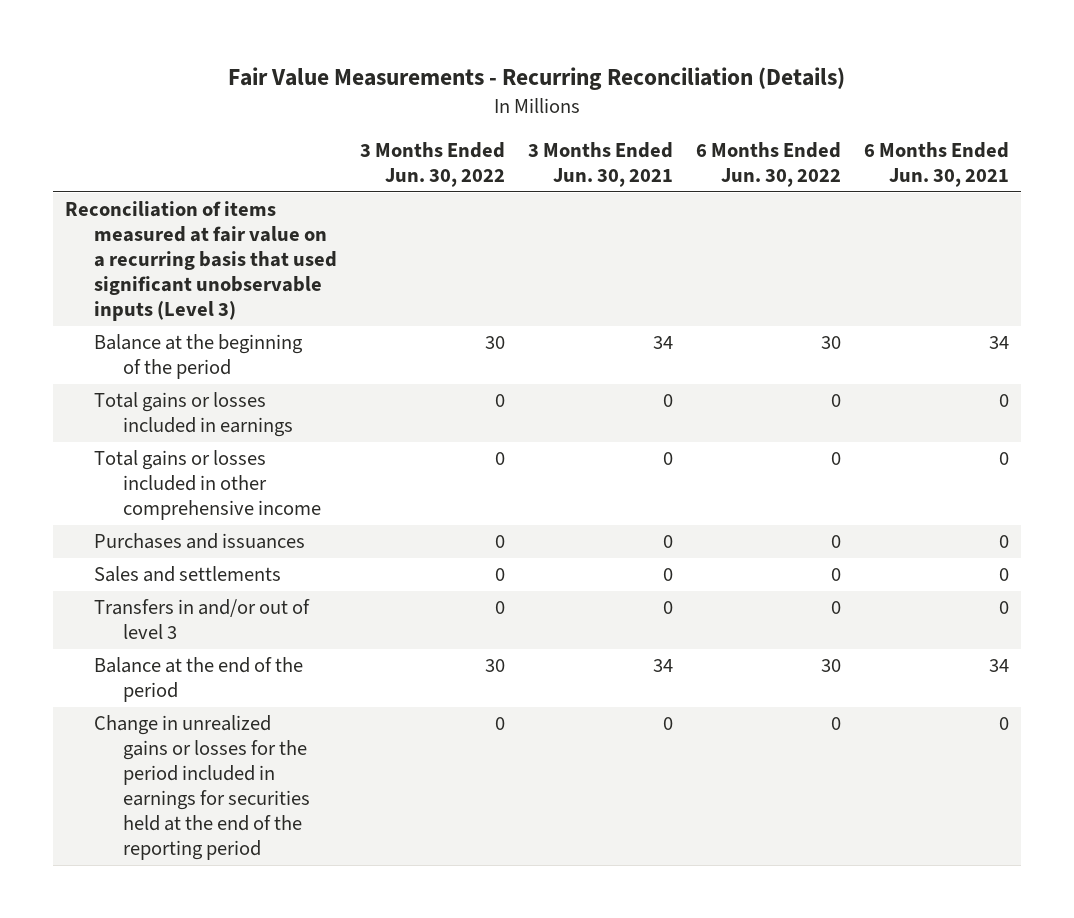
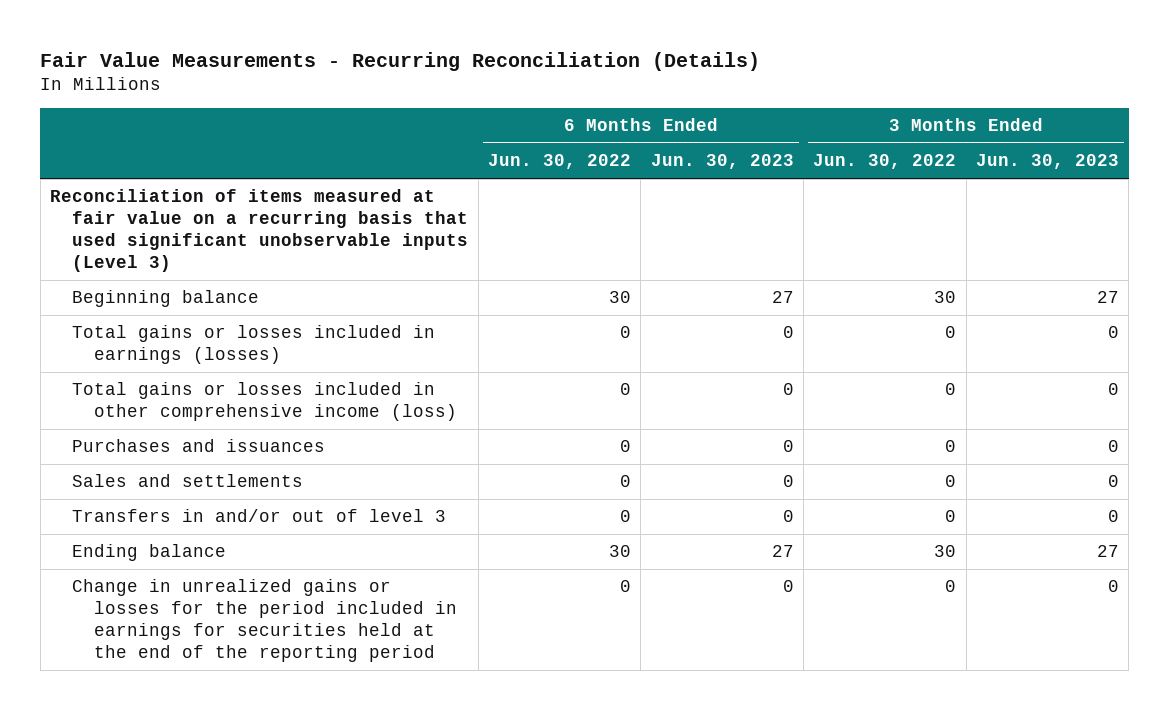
- | 3 Months Ended Jun. 30, 2022 | 3 Months Ended Jun. 30, 2021 | 6 Months Ended Jun. 30, 2022 | 6 Months Ended Jun. 30, 2021
+ | 6 Months Ended Jun. 30, 2022 | 6 Months Ended Jun. 30, 2023 | 3 Months Ended Jun. 30, 2022 | 3 Months Ended Jun. 30, 2023
- Balance at the beginning of the period | 30 | 34 | 30 | 34
- Total gains or losses included in earnings | 0 | 0 | 0 | 0
- Total gains or losses included in other comprehensive income | 0 | 0 | 0 | 0
+ Beginning balance | 30 | 27 | 30 | 27
+ Total gains or losses included in earnings (losses) | 0 | 0 | 0 | 0
+ Total gains or losses included in other comprehensive income (loss) | 0 | 0 | 0 | 0
- Balance at the end of the period | 30 | 34 | 30 | 34
+ Ending balance | 30 | 27 | 30 | 27

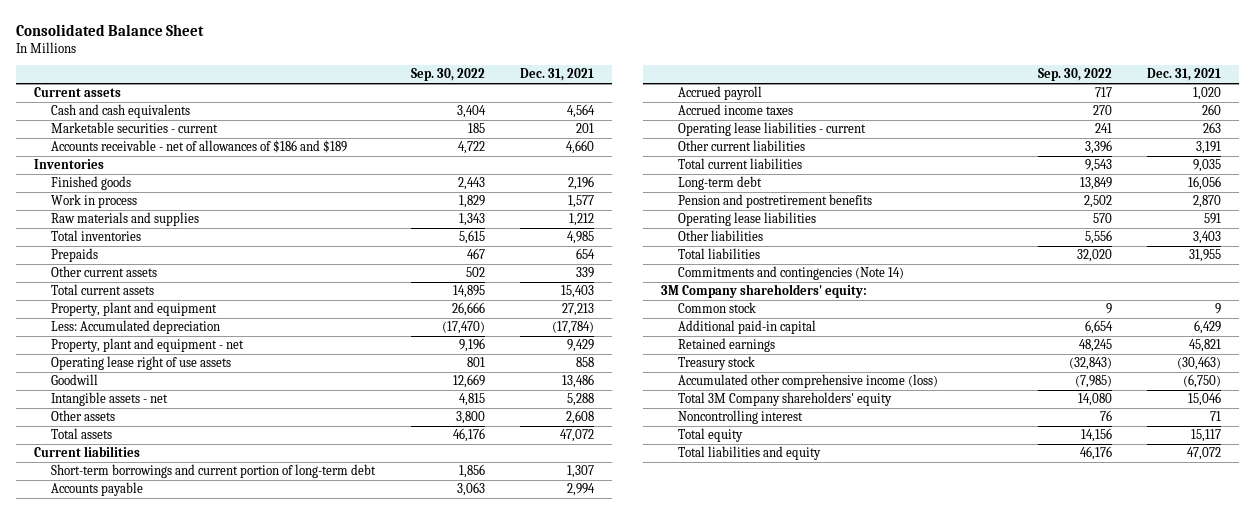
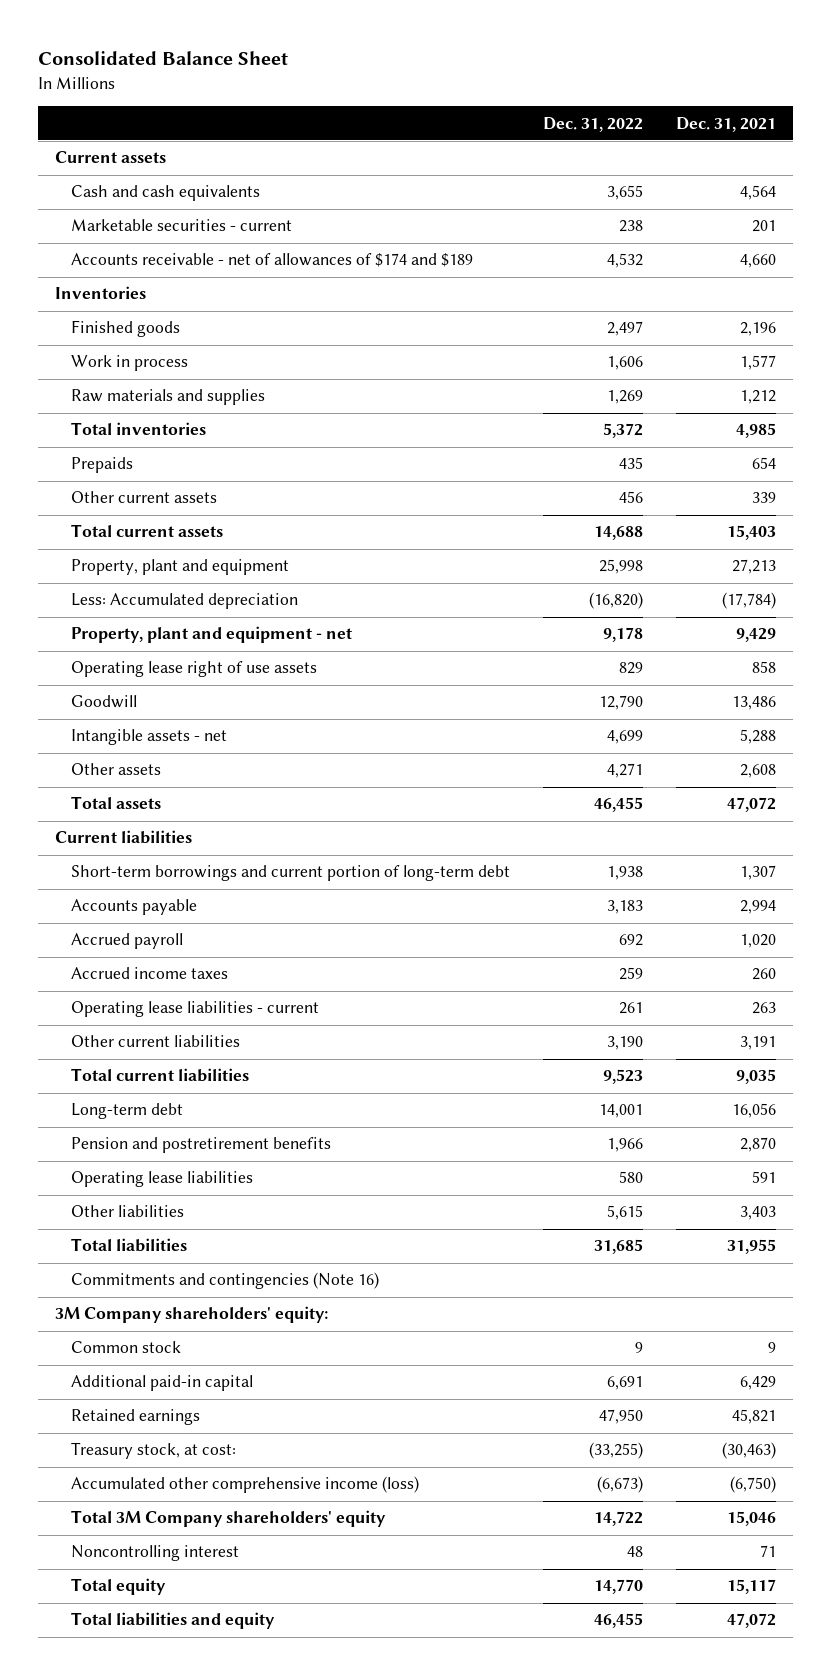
- | Sep. 30, 2022 | Dec. 31, 2021
+ | Dec. 31, 2022 | Dec. 31, 2021
- Accounts receivable - net of allowances of $186 and $189 | 4,722 | 4,660
+ Accounts receivable - net of allowances of $174 and $189 | 4,532 | 4,660
- Commitments and contingencies (Note 14)
+ Commitments and contingencies (Note 16)
- Treasury stock | (32,843) | (30,463)
+ Treasury stock, at cost: | (33,255) | (30,463)

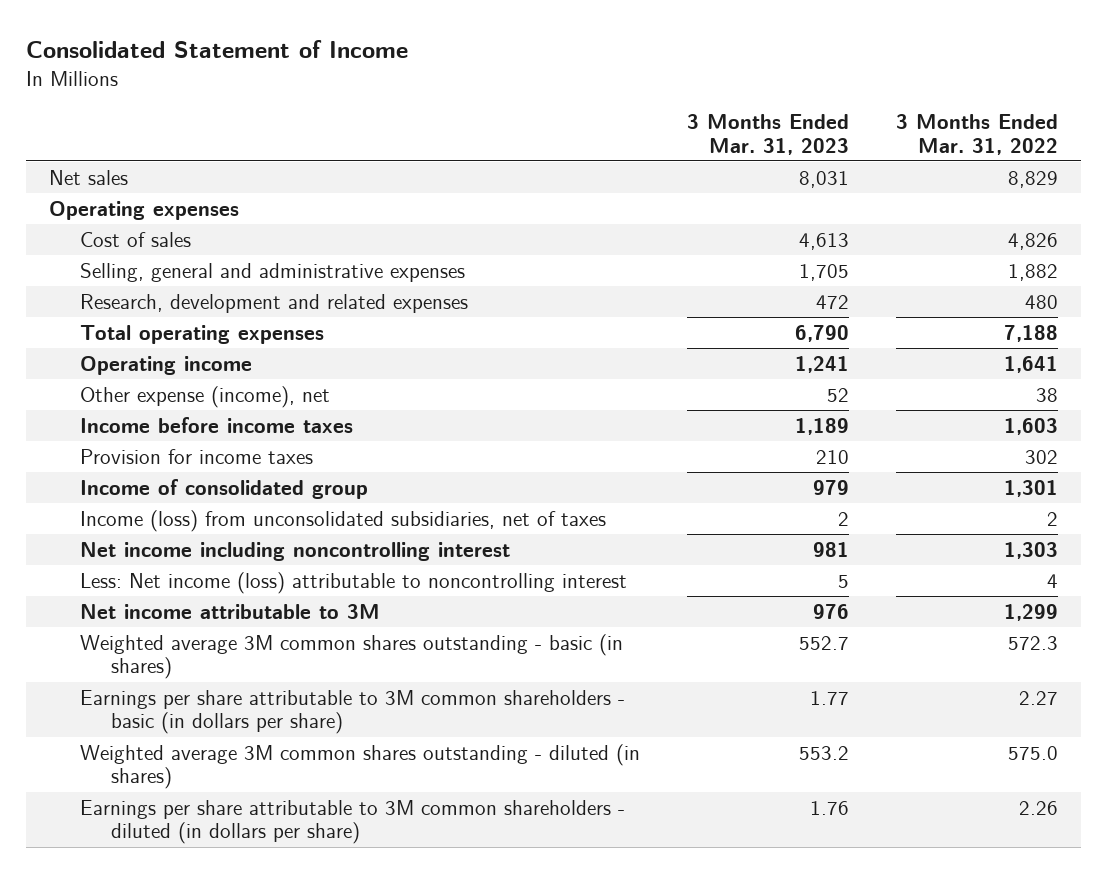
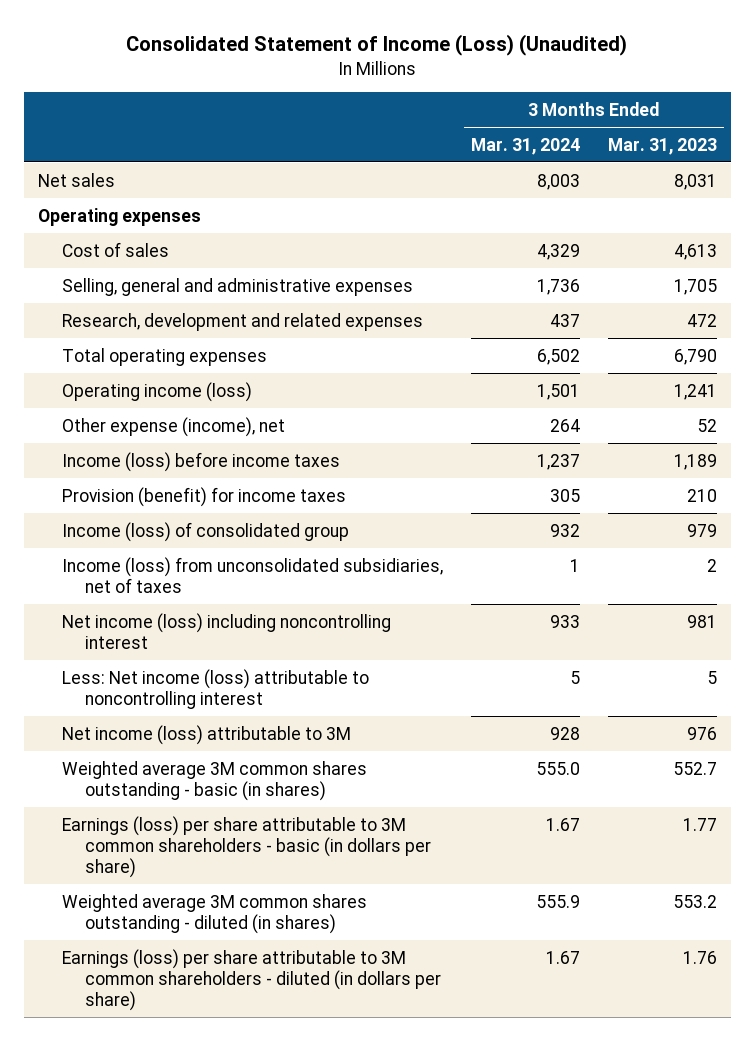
- Consolidated Statement of Income
+ Consolidated Statement of Income (Loss) (Unaudited)
- | 3 Months Ended Mar. 31, 2023 | 3 Months Ended Mar. 31, 2022
+ | 3 Months Ended Mar. 31, 2024 | 3 Months Ended Mar. 31, 2023
- Operating income | 1,241 | 1,641
+ Operating income (loss) | 1,501 | 1,241
- Income before income taxes | 1,189 | 1,603
- Provision for income taxes | 210 | 302
- Income of consolidated group | 979 | 1,301
+ Income (loss) before income taxes | 1,237 | 1,189
+ Provision (benefit) for income taxes | 305 | 210
+ Income (loss) of consolidated group | 932 | 979
- Net income including noncontrolling interest | 981 | 1,303
+ Net income (loss) including noncontrolling interest | 933 | 981
- Net income attributable to 3M | 976 | 1,299
+ Net income (loss) attributable to 3M | 928 | 976
- Earnings per share attributable to 3M common shareholders - basic (in dollars per share) | 1.77 | 2.27
+ Earnings (loss) per share attributable to 3M common shareholders - basic (in dollars per share) | 1.67 | 1.77
- Earnings per share attributable to 3M common shareholders - diluted (in dollars per share) | 1.76 | 2.26
+ Earnings (loss) per share attributable to 3M common shareholders - diluted (in dollars per share) | 1.67 | 1.76

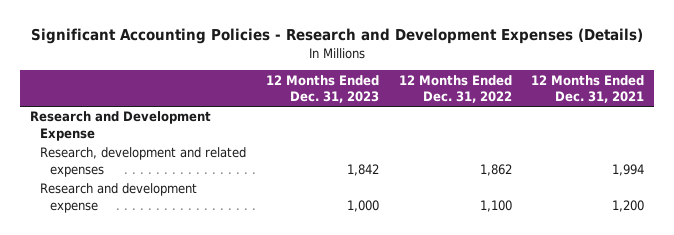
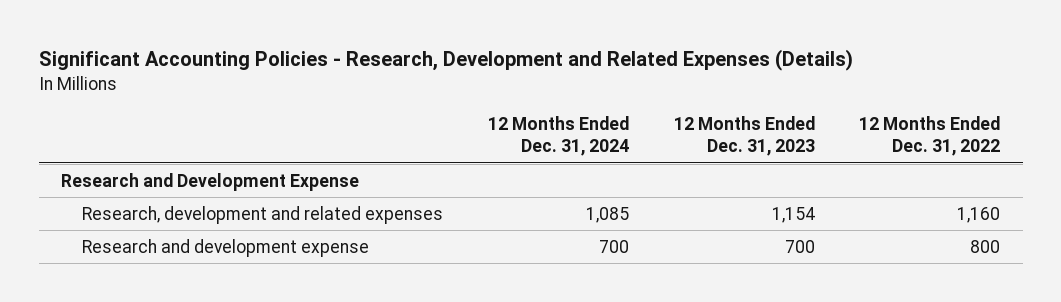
- Significant Accounting Policies - Research and Development Expenses (Details)
+ Significant Accounting Policies - Research, Development and Related Expenses (Details)
- | 12 Months Ended Dec. 31, 2023 | 12 Months Ended Dec. 31, 2022 | 12 Months Ended Dec. 31, 2021
+ | 12 Months Ended Dec. 31, 2024 | 12 Months Ended Dec. 31, 2023 | 12 Months Ended Dec. 31, 2022
- Research, development and related expenses | 1,842 | 1,862 | 1,994
- Research and development expense | 1,000 | 1,100 | 1,200
+ Research, development and related expenses | 1,085 | 1,154 | 1,160
+ Research and development expense | 700 | 700 | 800

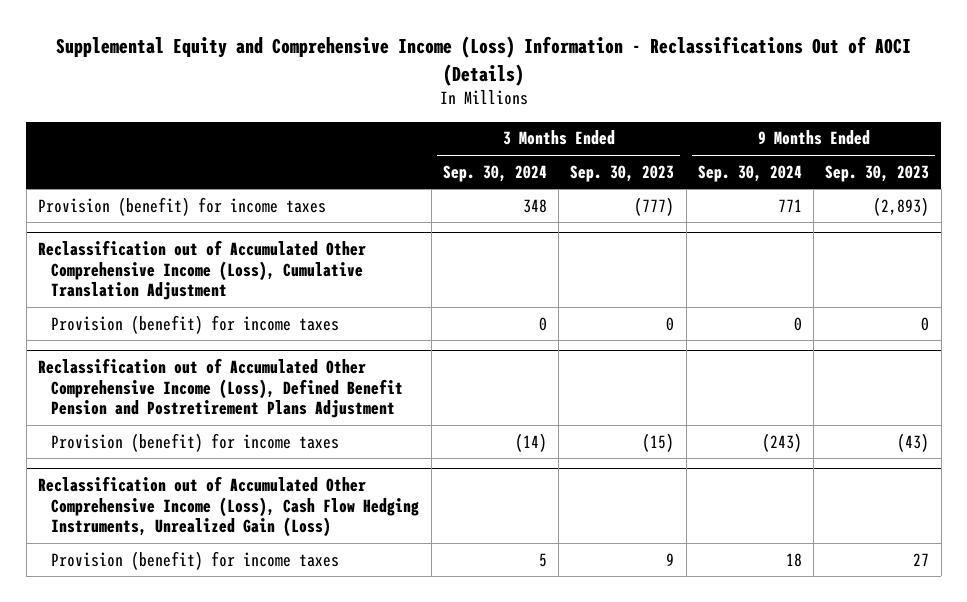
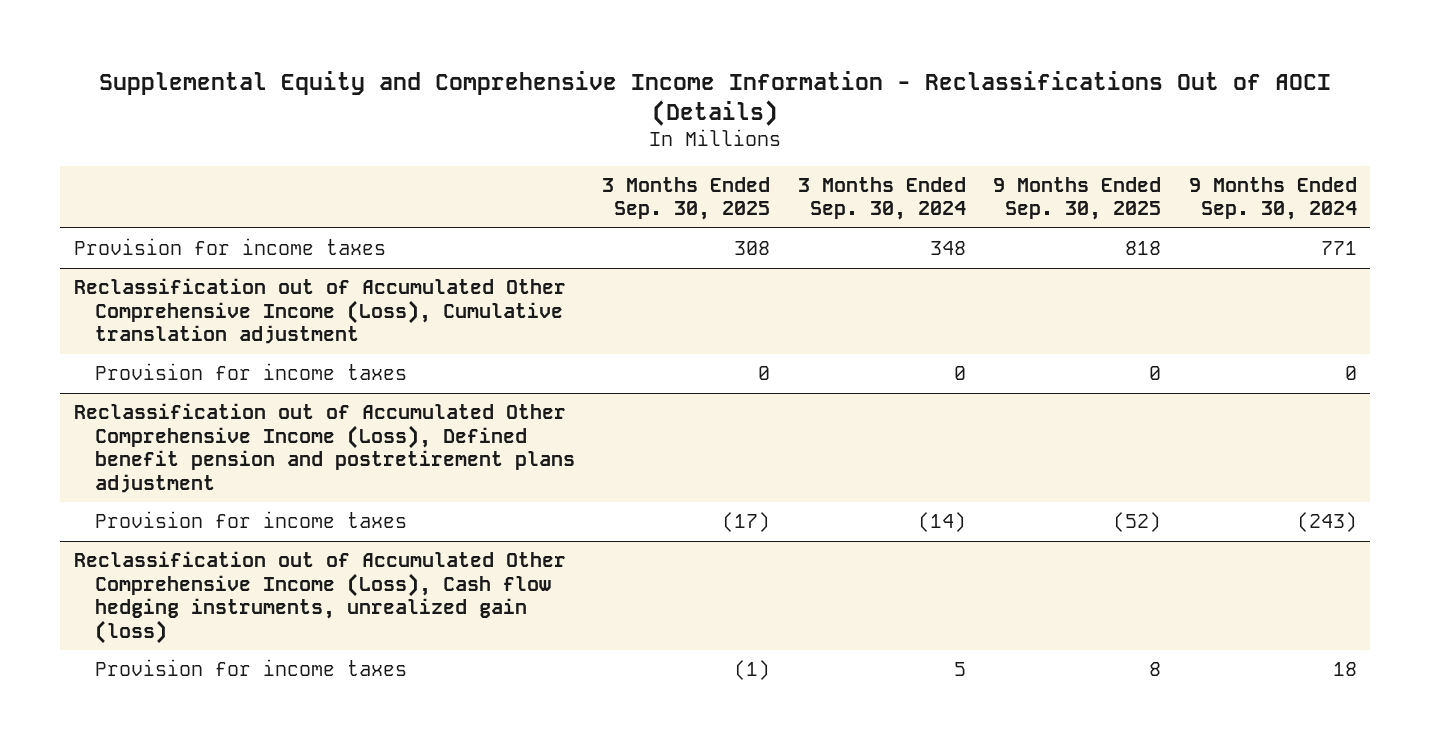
- Supplemental Equity and Comprehensive Income (Loss) Information - Reclassifications Out of AOCI (Details)
+ Supplemental Equity and Comprehensive Income Information - Reclassifications Out of AOCI (Details)
- | 3 Months Ended Sep. 30, 2024 | 3 Months Ended Sep. 30, 2023 | 9 Months Ended Sep. 30, 2024 | 9 Months Ended Sep. 30, 2023
+ | 3 Months Ended Sep. 30, 2025 | 3 Months Ended Sep. 30, 2024 | 9 Months Ended Sep. 30, 2025 | 9 Months Ended Sep. 30, 2024
- Provision (benefit) for income taxes | 348 | (777) | 771 | (2,893)
- Reclassification out of Accumulated Other Comprehensive Income (Loss), Cumulative Translation Adjustment
- Provision (benefit) for income taxes | 0 | 0 | 0 | 0
- Reclassification out of Accumulated Other Comprehensive Income (Loss), Defined Benefit Pension and Postretirement Plans Adjustment
- Provision (benefit) for income taxes | (14) | (15) | (243) | (43)
- Reclassification out of Accumulated Other Comprehensive Income (Loss), Cash Flow Hedging Instruments, Unrealized Gain (Loss)
- Provision (benefit) for income taxes | 5 | 9 | 18 | 27
+ Provision for income taxes | 308 | 348 | 818 | 771
+ Reclassification out of Accumulated Other Comprehensive Income (Loss), Cumulative translation adjustment
+ Provision for income taxes | 0 | 0 | 0 | 0
+ Reclassification out of Accumulated Other Comprehensive Income (Loss), Defined benefit pension and postretirement plans adjustment
+ Provision for income taxes | (17) | (14) | (52) | (243)
+ Reclassification out of Accumulated Other Comprehensive Income (Loss), Cash flow hedging instruments, unrealized gain (loss)
+ Provision for income taxes | (1) | 5 | 8 | 18

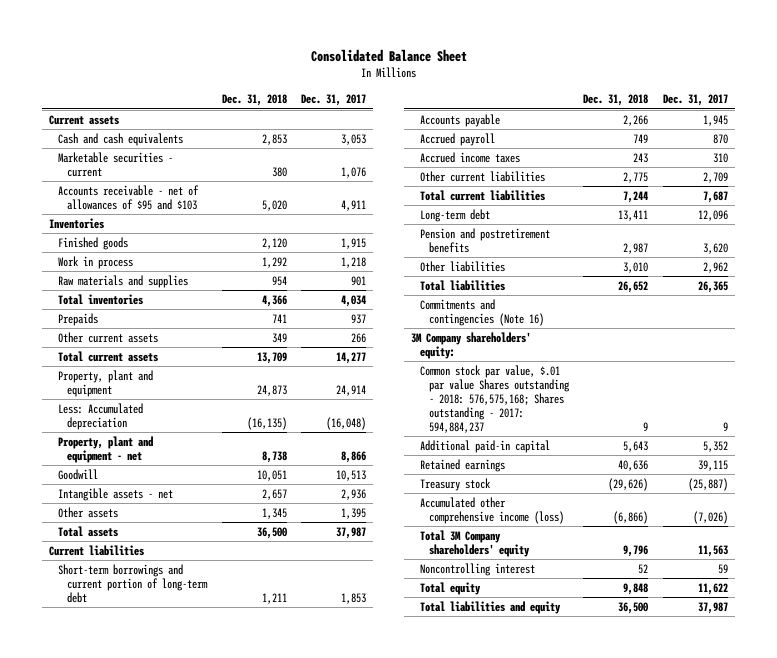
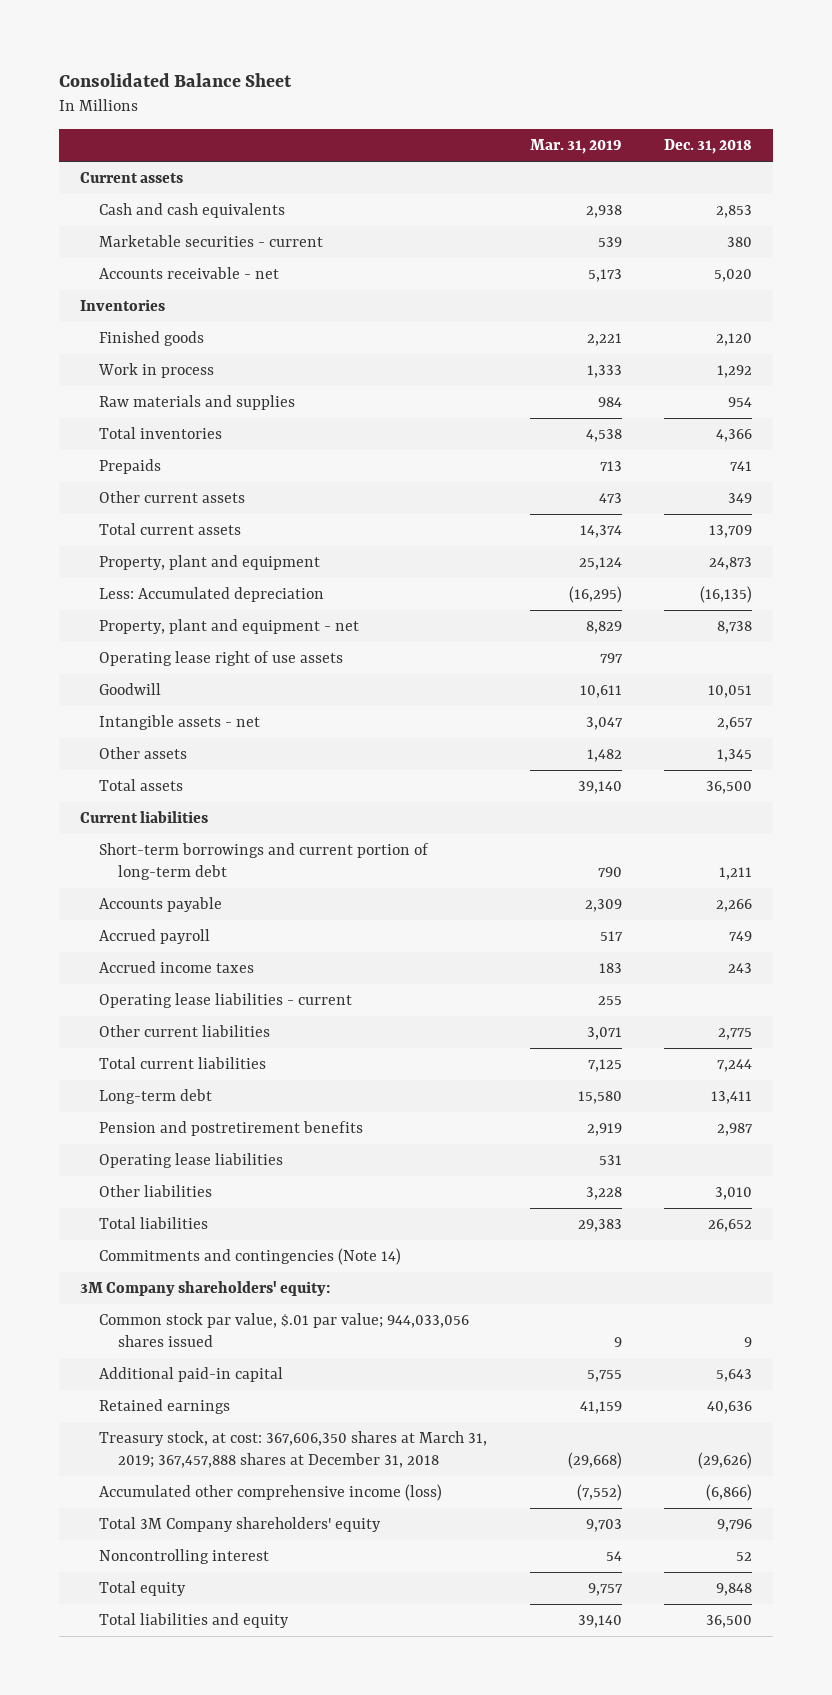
- | Dec. 31, 2018 | Dec. 31, 2017
+ | Mar. 31, 2019 | Dec. 31, 2018
- Accounts receivable - net of allowances of $95 and $103 | 5,020 | 4,911
+ Accounts receivable - net | 5,173 | 5,020
+ Operating lease right of use assets | 797 |
+ Operating lease liabilities - current | 255 |
+ Operating lease liabilities | 531 |
- Commitments and contingencies (Note 16)
+ Commitments and contingencies (Note 14)
- Common stock par value, $.01 par value Shares outstanding - 2018: 576,575,168; Shares outstanding - 2017: 594,884,237 | 9 | 9
+ Common stock par value, $.01 par value; 944,033,056 shares issued | 9 | 9
- Treasury stock | (29,626) | (25,887)
+ Treasury stock, at cost: 367,606,350 shares at March 31, 2019; 367,457,888 shares at December 31, 2018 | (29,668) | (29,626)

